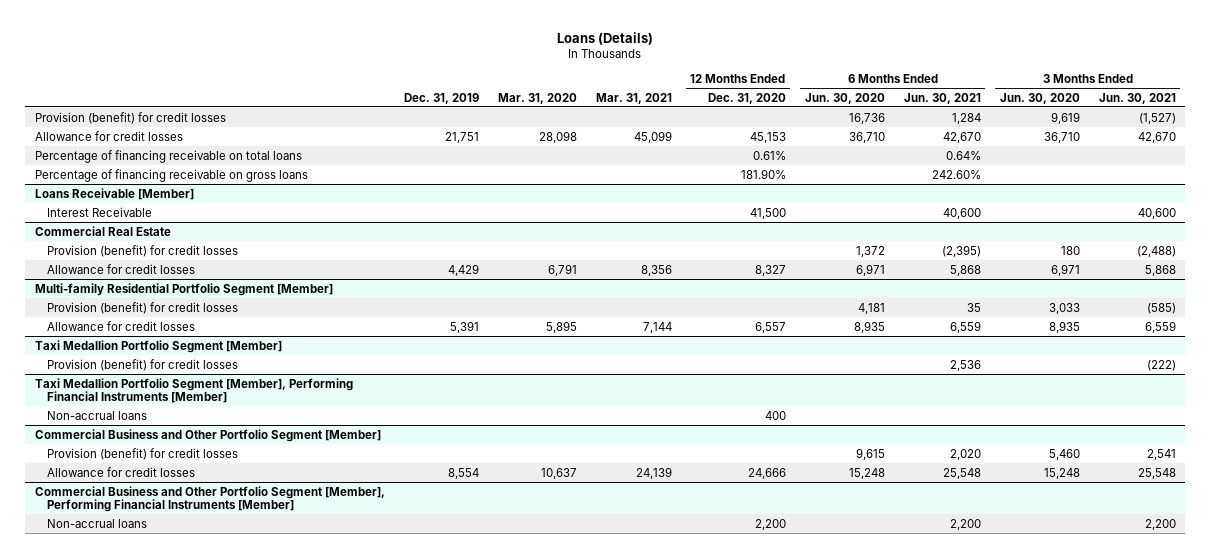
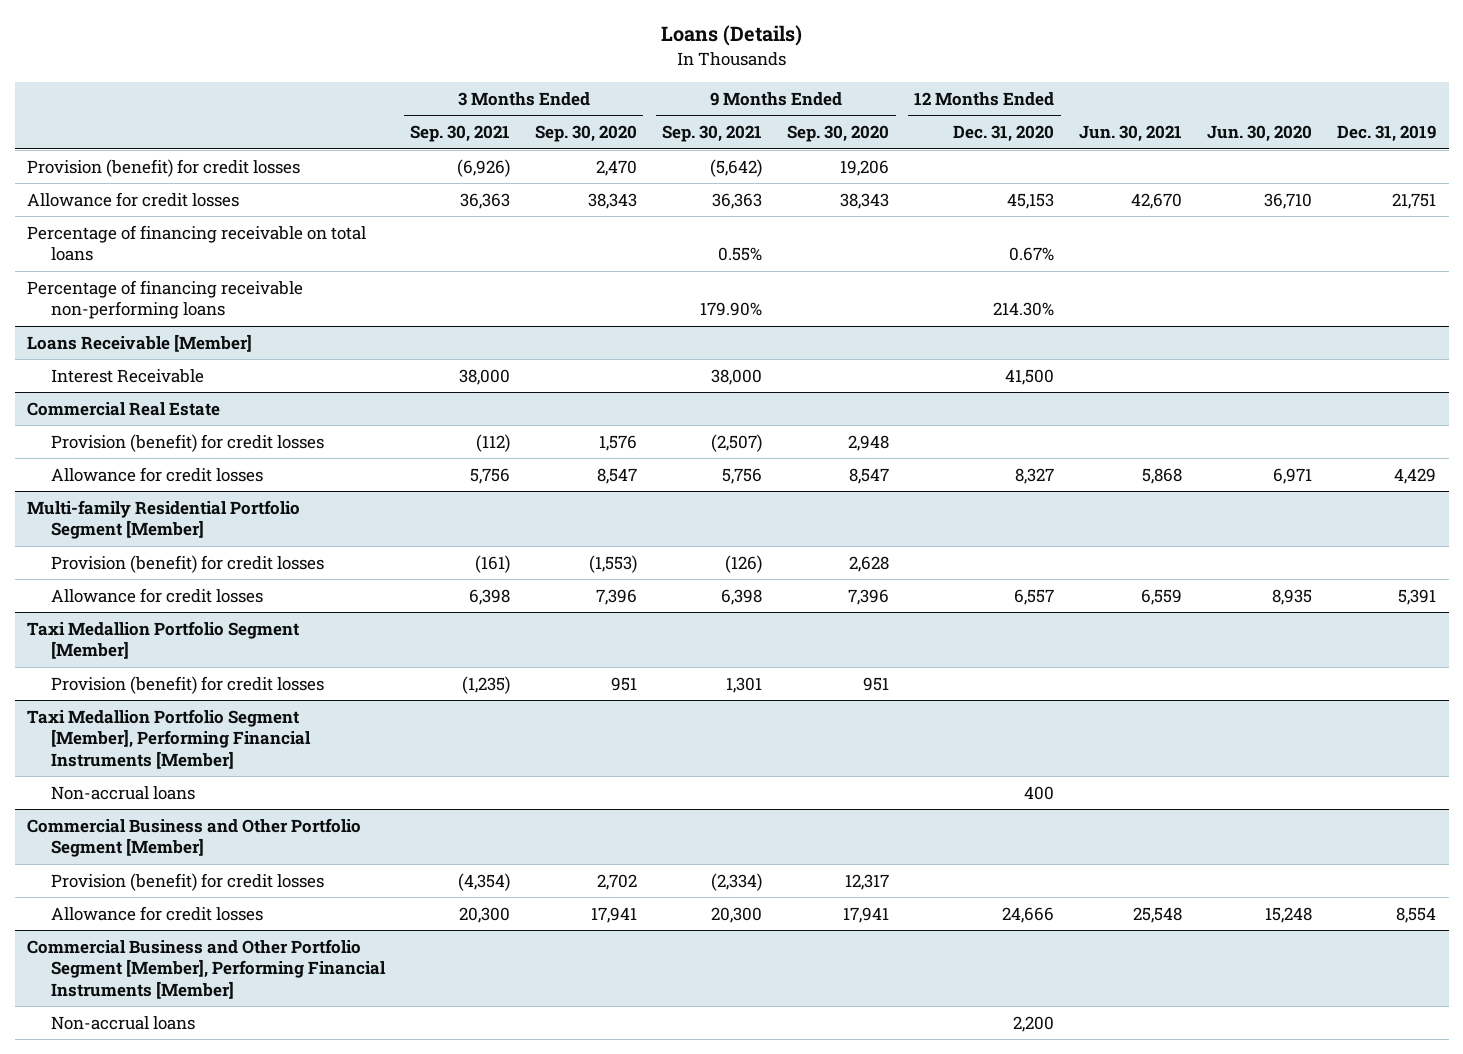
- | Dec. 31, 2019 | Mar. 31, 2020 | Mar. 31, 2021 | 12 Months Ended Dec. 31, 2020 | 6 Months Ended Jun. 30, 2020 | 6 Months Ended Jun. 30, 2021 | 3 Months Ended Jun. 30, 2020 | 3 Months Ended Jun. 30, 2021
+ | 3 Months Ended Sep. 30, 2021 | 3 Months Ended Sep. 30, 2020 | 9 Months Ended Sep. 30, 2021 | 9 Months Ended Sep. 30, 2020 | 12 Months Ended Dec. 31, 2020 | Jun. 30, 2021 | Jun. 30, 2020 | Dec. 31, 2019
- Percentage of financing receivable on total loans | | | | 0.61% | | 0.64% | |
- Percentage of financing receivable on gross loans | | | | 181.90% | | 242.60% | |
+ Percentage of financing receivable on total loans | | | 0.55% | | 0.67% | | |
+ Percentage of financing receivable non-performing loans | | | 179.90% | | 214.30% | | |

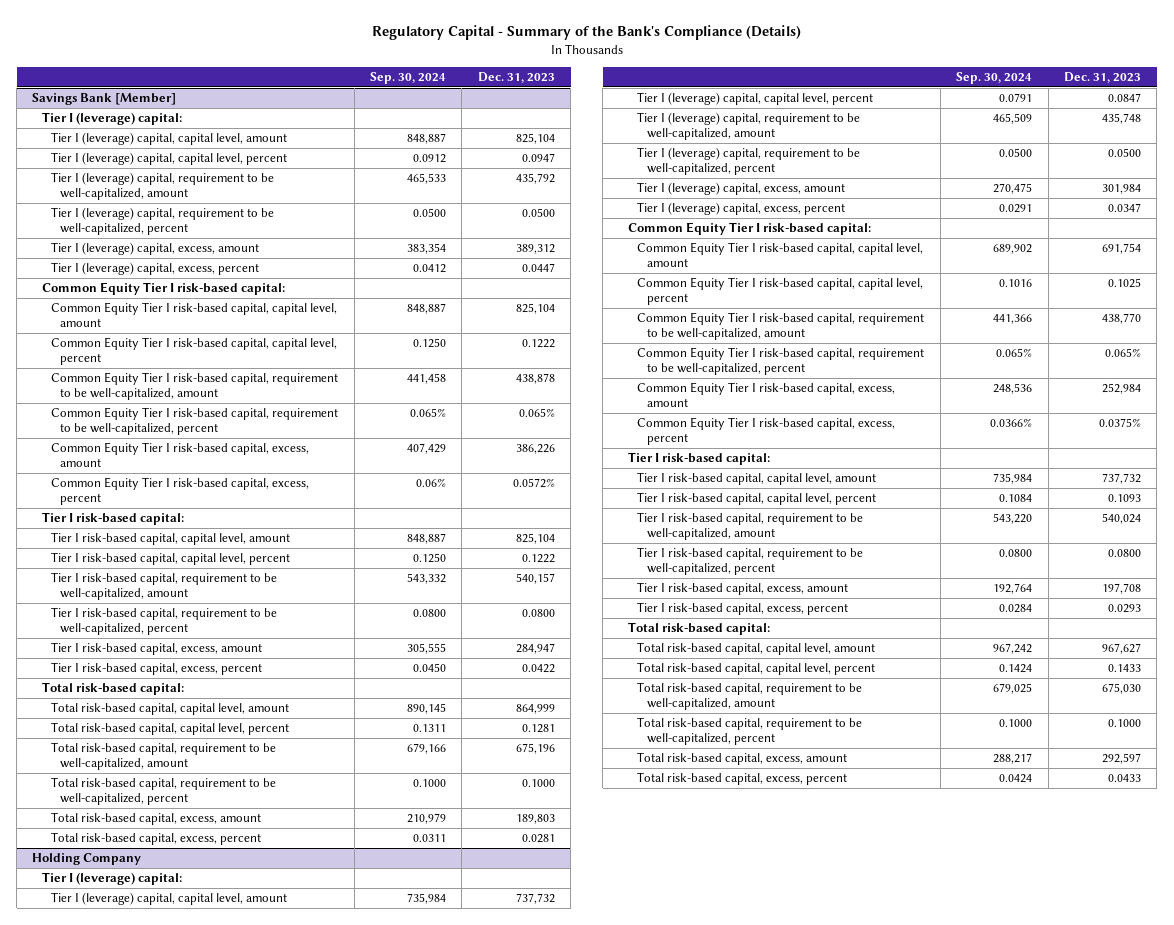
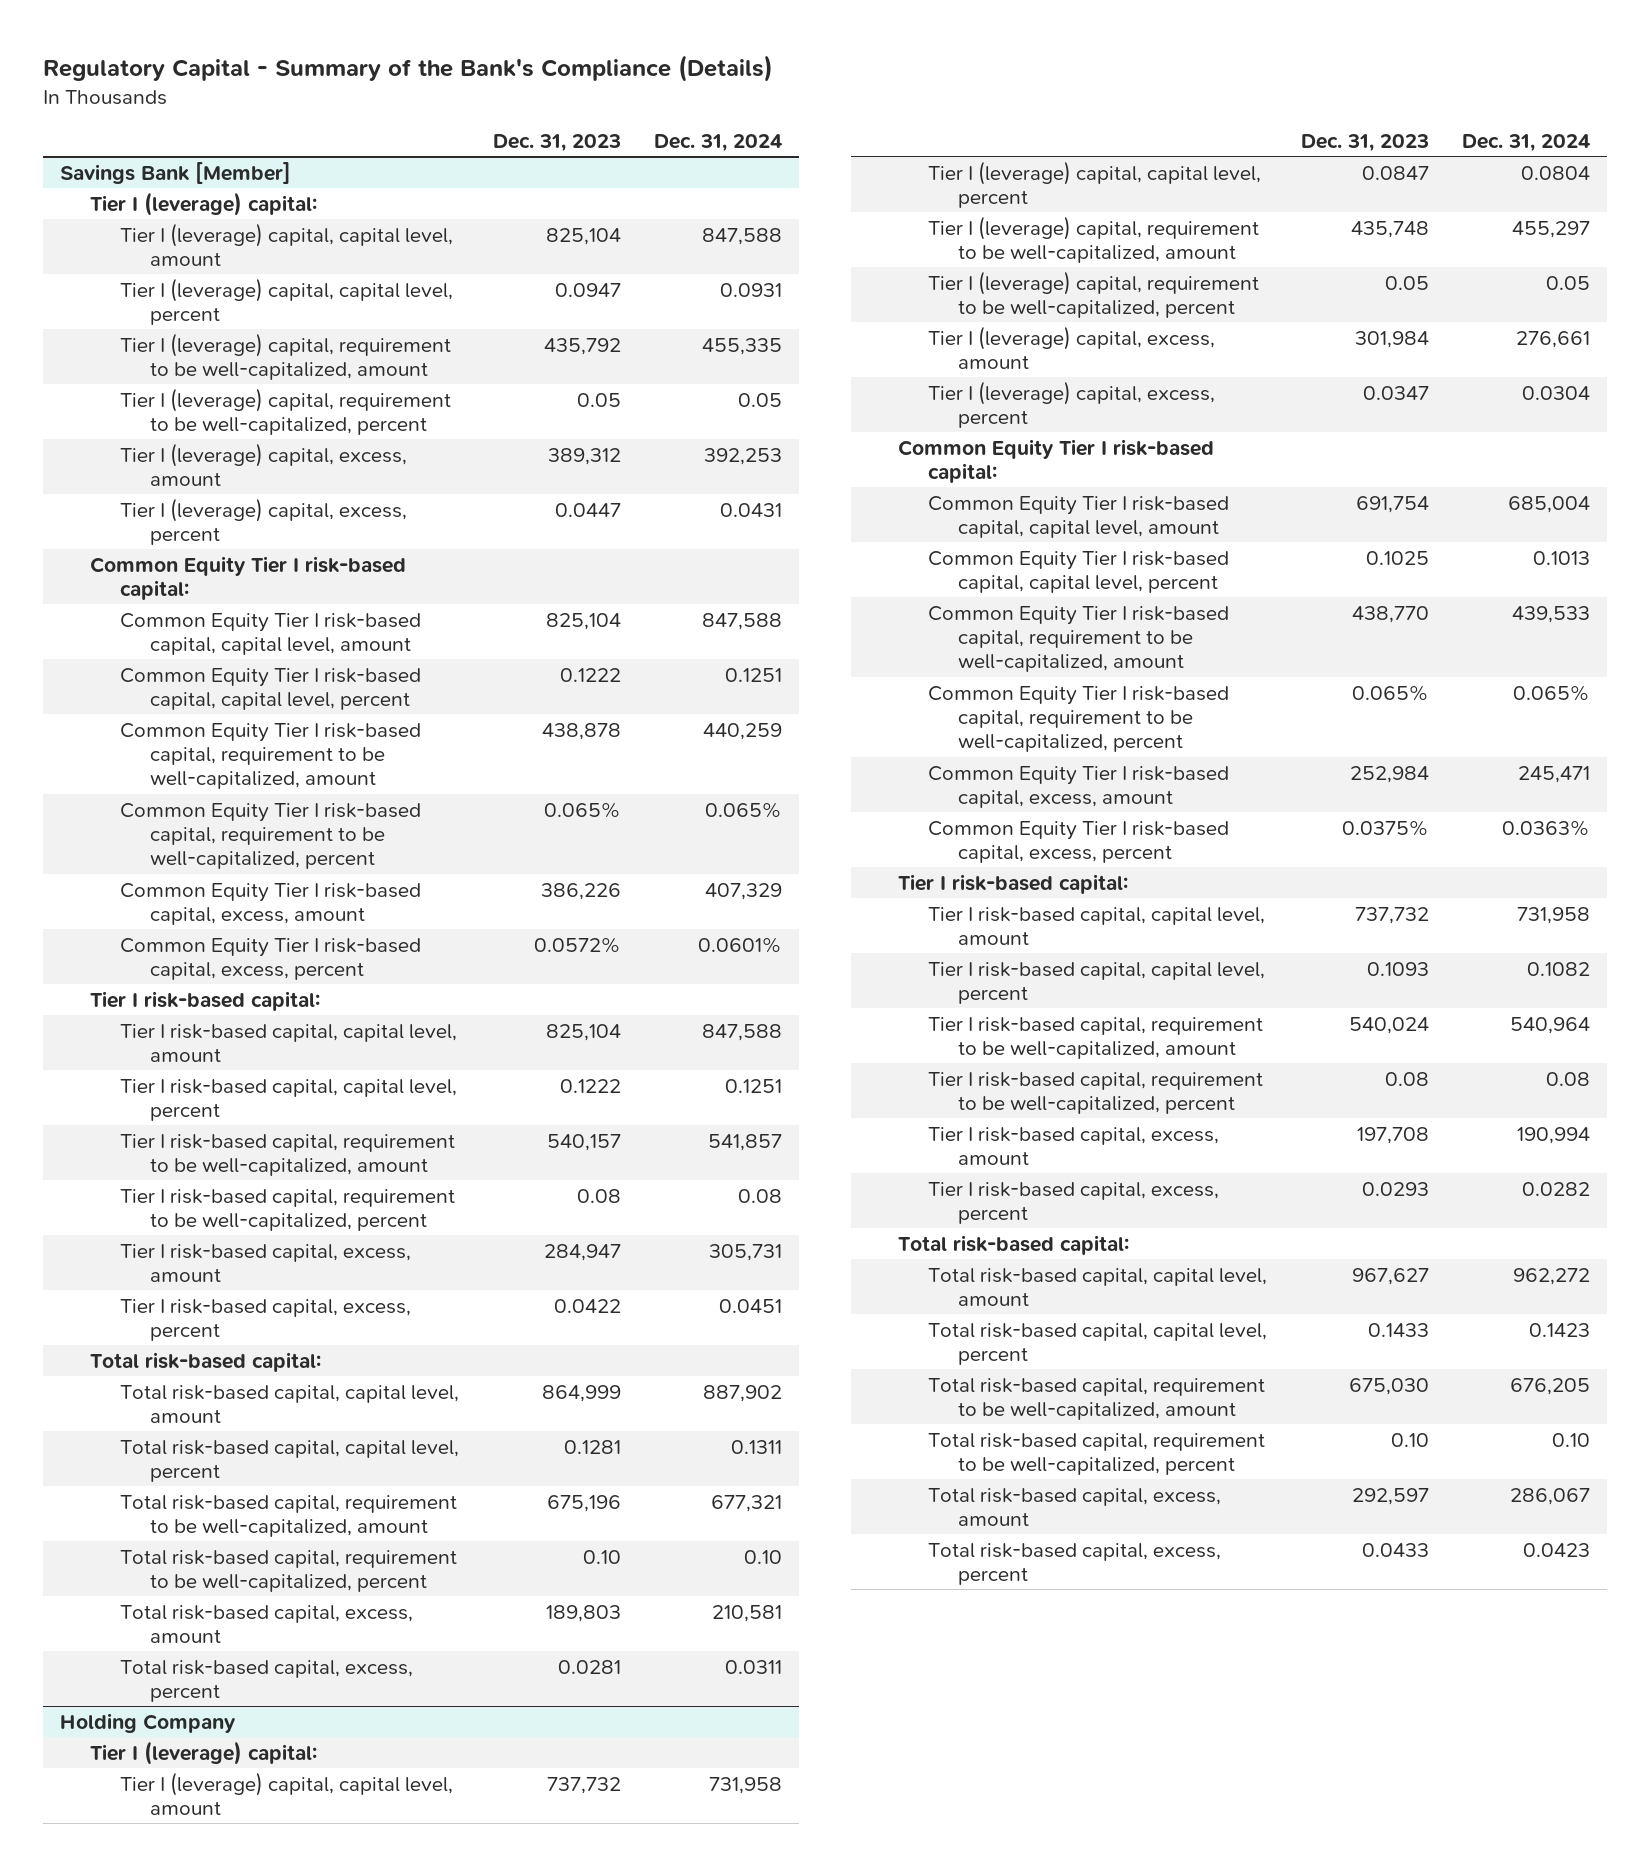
- | Sep. 30, 2024 | Dec. 31, 2023
+ | Dec. 31, 2023 | Dec. 31, 2024
@ Savings Bank [Member]
- Tier I (leverage) capital, requirement to be well-capitalized, percent | 0.0500 | 0.0500
+ Tier I (leverage) capital, requirement to be well-capitalized, percent | 0.05 | 0.05
- Tier I risk-based capital, requirement to be well-capitalized, percent | 0.0800 | 0.0800
+ Tier I risk-based capital, requirement to be well-capitalized, percent | 0.08 | 0.08
- Total risk-based capital, requirement to be well-capitalized, percent | 0.1000 | 0.1000
+ Total risk-based capital, requirement to be well-capitalized, percent | 0.10 | 0.10
@ Holding Company
- Tier I (leverage) capital, requirement to be well-capitalized, percent | 0.0500 | 0.0500
+ Tier I (leverage) capital, requirement to be well-capitalized, percent | 0.05 | 0.05
- Tier I risk-based capital, requirement to be well-capitalized, percent | 0.0800 | 0.0800
+ Tier I risk-based capital, requirement to be well-capitalized, percent | 0.08 | 0.08
- Total risk-based capital, requirement to be well-capitalized, percent | 0.1000 | 0.1000
+ Total risk-based capital, requirement to be well-capitalized, percent | 0.10 | 0.10

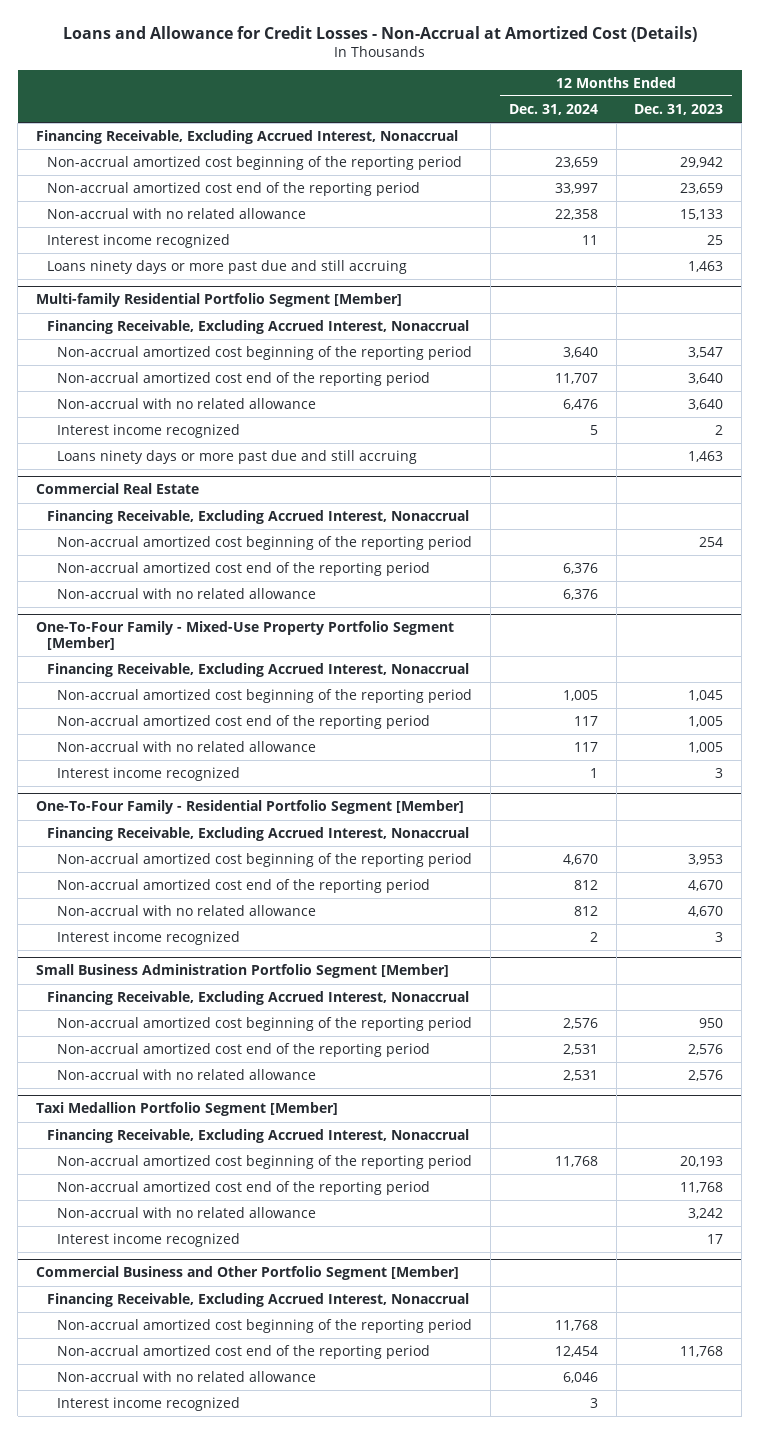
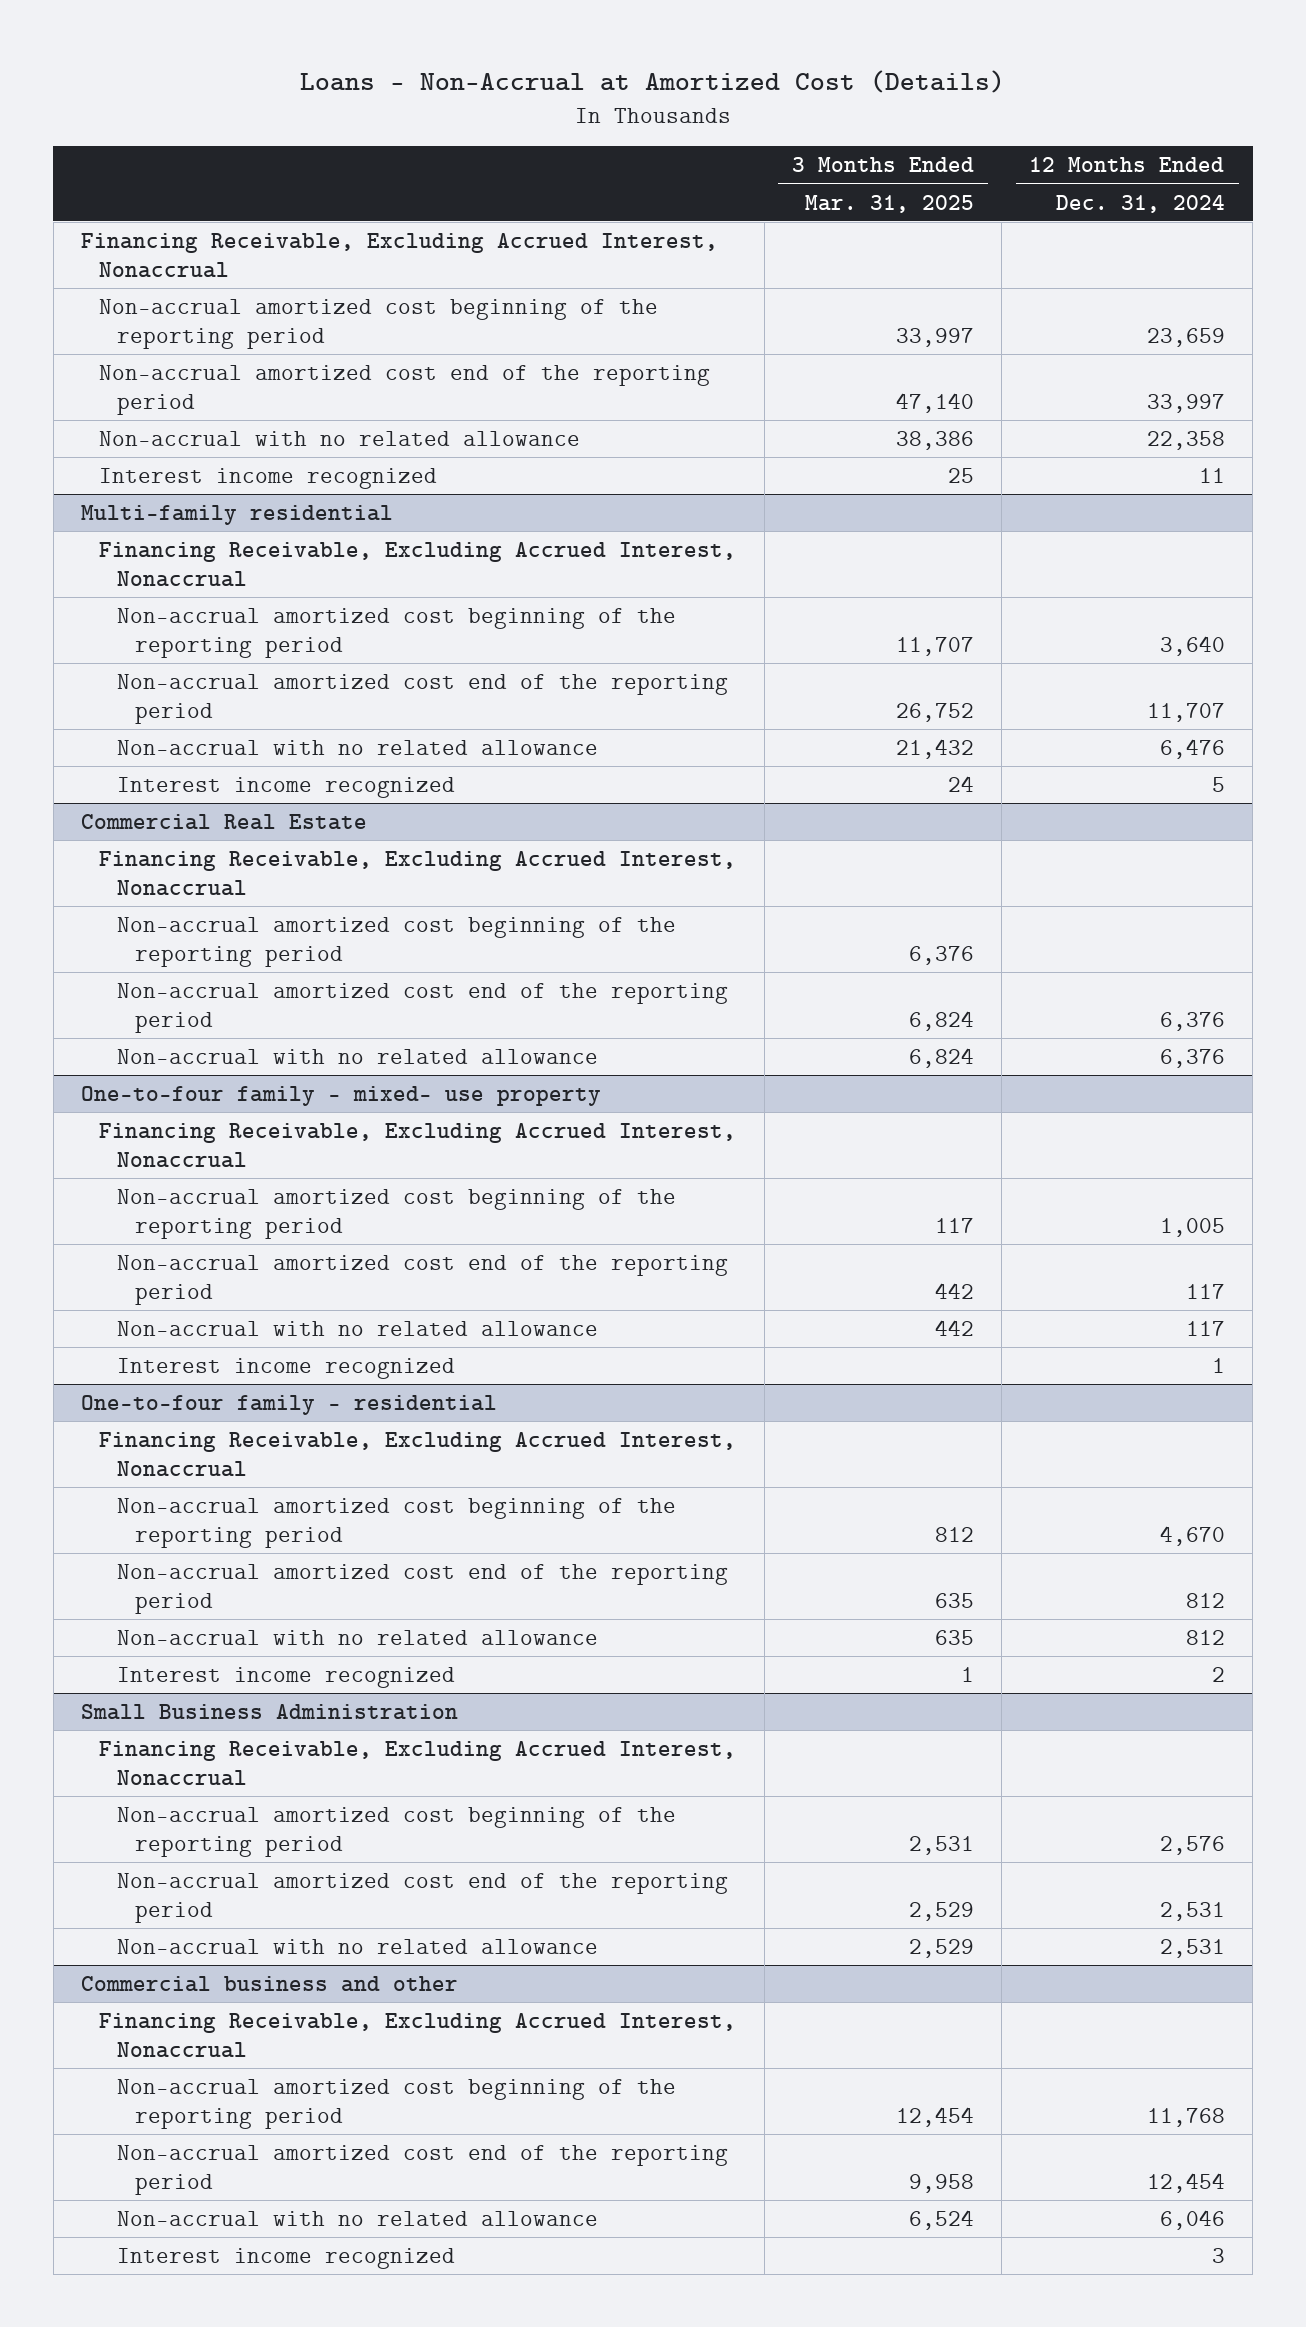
- Loans and Allowance for Credit Losses - Non-Accrual at Amortized Cost (Details)
+ Loans - Non-Accrual at Amortized Cost (Details)
- | 12 Months Ended Dec. 31, 2024 | 12 Months Ended Dec. 31, 2023
+ | 3 Months Ended Mar. 31, 2025 | 12 Months Ended Dec. 31, 2024
- Loans ninety days or more past due and still accruing | | 1,463
- Multi-family Residential Portfolio Segment [Member]
+ Multi-family residential
- Loans ninety days or more past due and still accruing | | 1,463
- One-To-Four Family - Mixed-Use Property Portfolio Segment [Member]
+ One-to-four family - mixed- use property
- One-To-Four Family - Residential Portfolio Segment [Member]
+ One-to-four family - residential
- Small Business Administration Portfolio Segment [Member]
+ Small Business Administration
- Taxi Medallion Portfolio Segment [Member]
- Financing Receivable, Excluding Accrued Interest, Nonaccrual
- Non-accrual amortized cost beginning of the reporting period | 11,768 | 20,193
- Non-accrual amortized cost end of the reporting period | | 11,768
- Non-accrual with no related allowance | | 3,242
- Interest income recognized | | 17
- Commercial Business and Other Portfolio Segment [Member]
+ Commercial business and other

